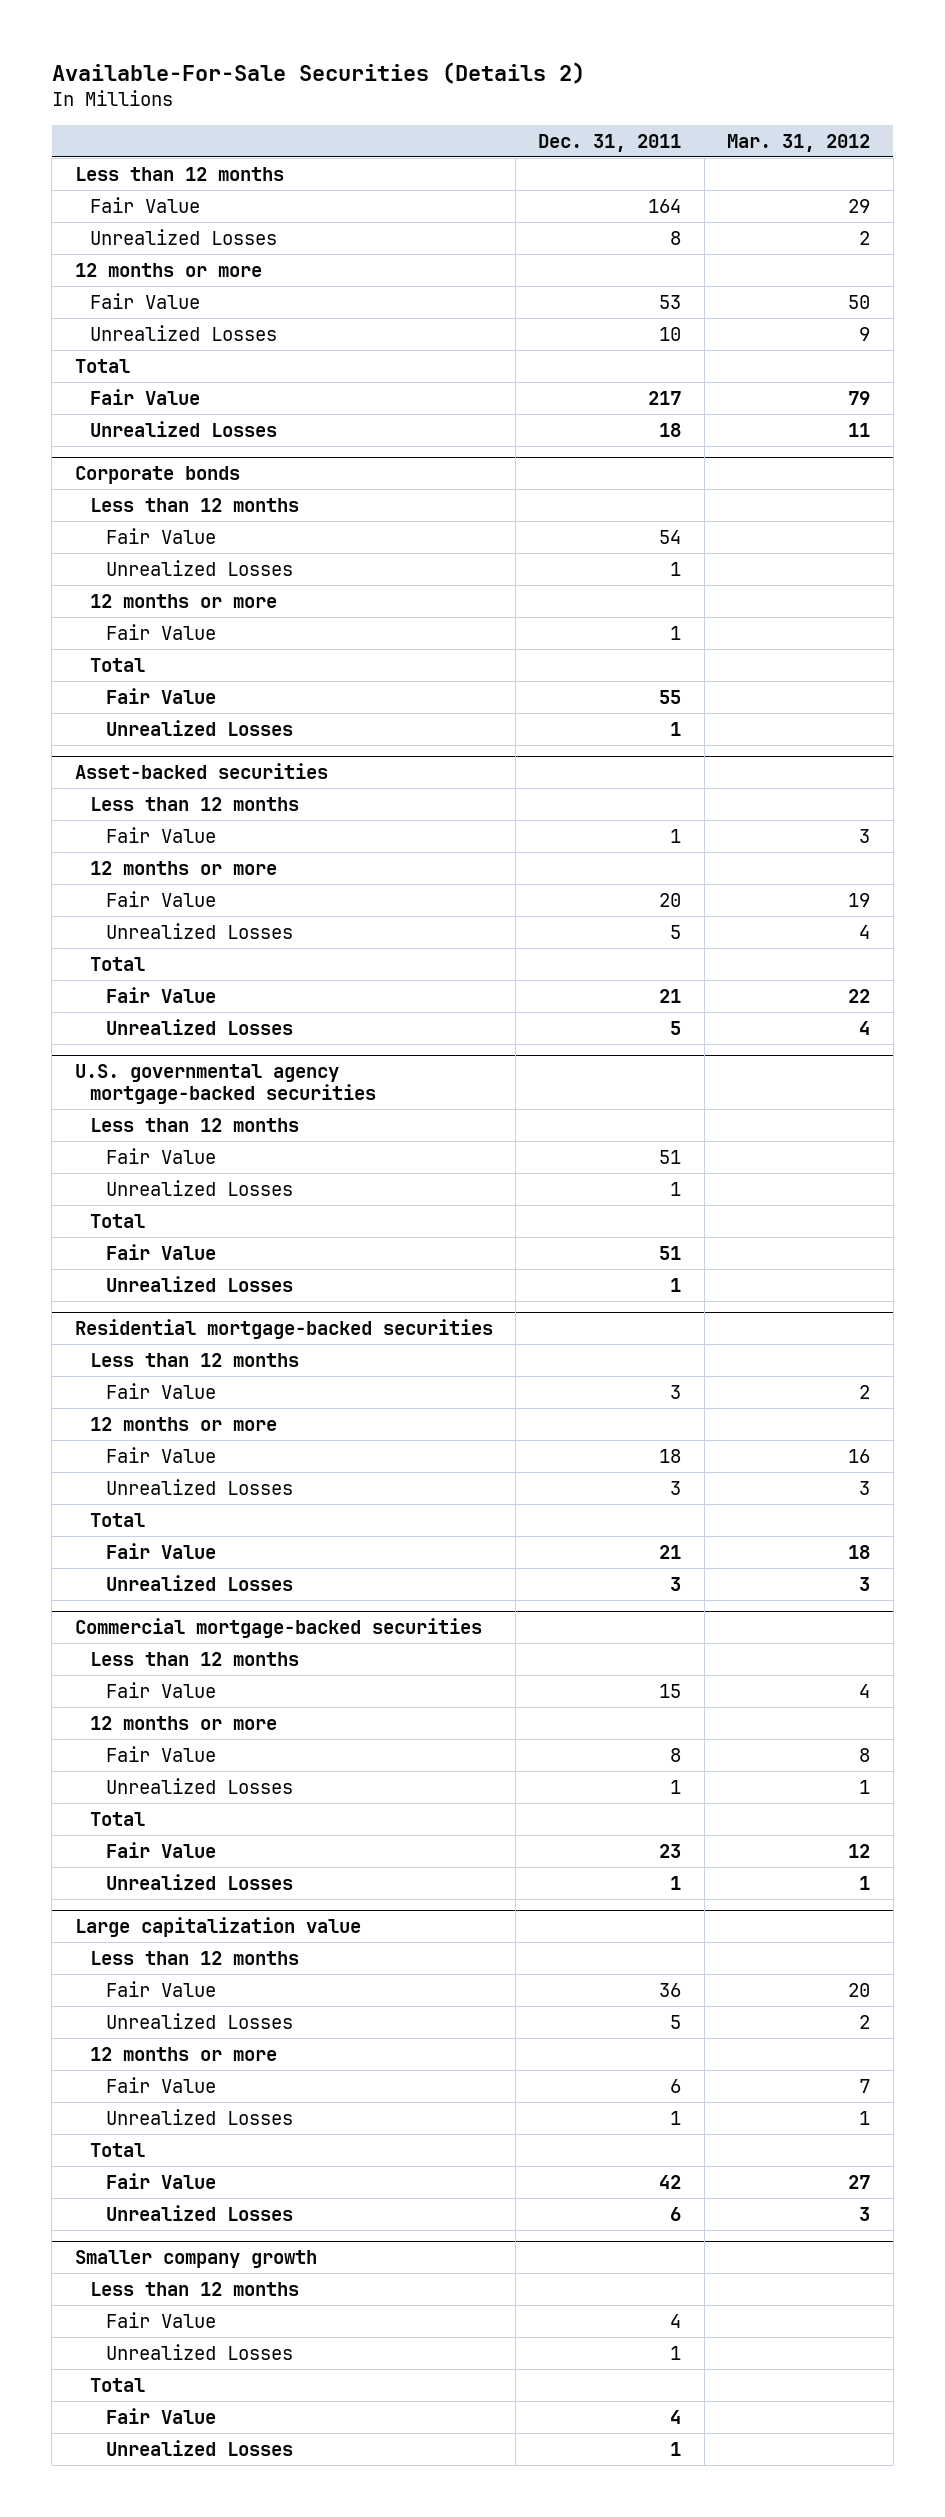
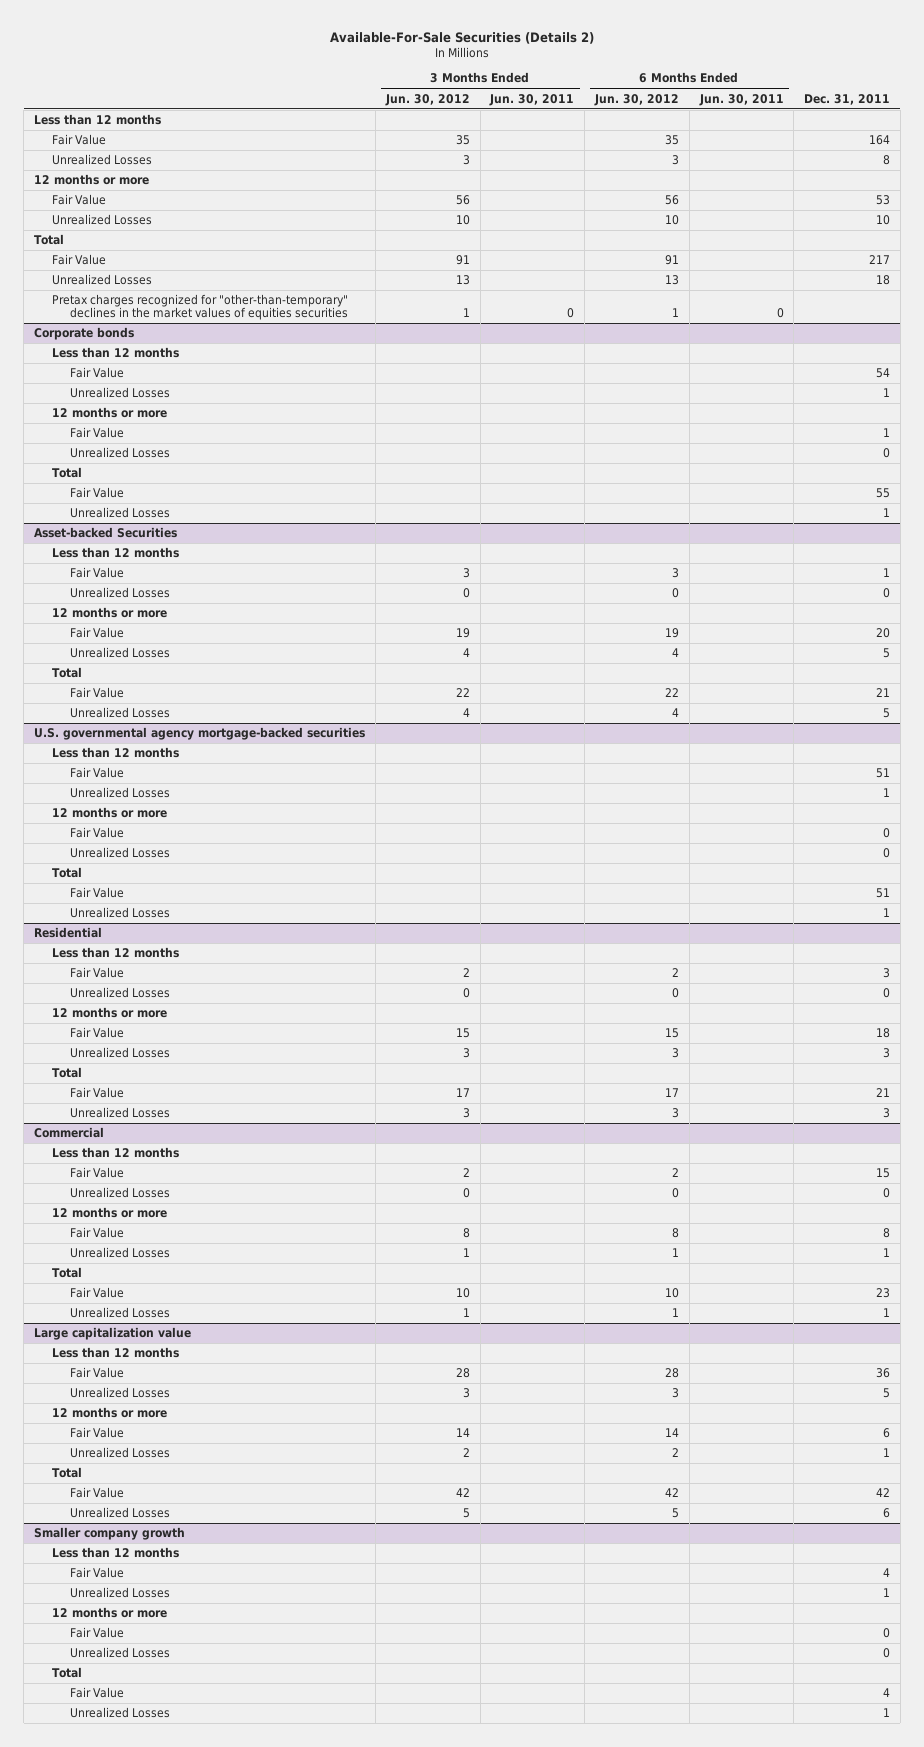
- | Dec. 31, 2011 | Mar. 31, 2012
+ | 3 Months Ended Jun. 30, 2012 | 3 Months Ended Jun. 30, 2011 | 6 Months Ended Jun. 30, 2012 | 6 Months Ended Jun. 30, 2011 | Dec. 31, 2011
+ Pretax charges recognized for "other-than-temporary" declines in the market values of equities securities | 1 | 0 | 1 | 0 |
@ Corporate bonds
+ Unrealized Losses | | | | | 0
- Asset-backed securities
+ Asset-backed Securities
+ Unrealized Losses | 0 | | 0 | | 0
@ U.S. governmental agency mortgage-backed securities
+ 12 months or more
+ Fair Value | | | | | 0
+ Unrealized Losses | | | | | 0
- Residential mortgage-backed securities
+ Residential
+ Unrealized Losses | 0 | | 0 | | 0
- Commercial mortgage-backed securities
+ Commercial
+ Unrealized Losses | 0 | | 0 | | 0
@ Smaller company growth
+ 12 months or more
+ Fair Value | | | | | 0
+ Unrealized Losses | | | | | 0

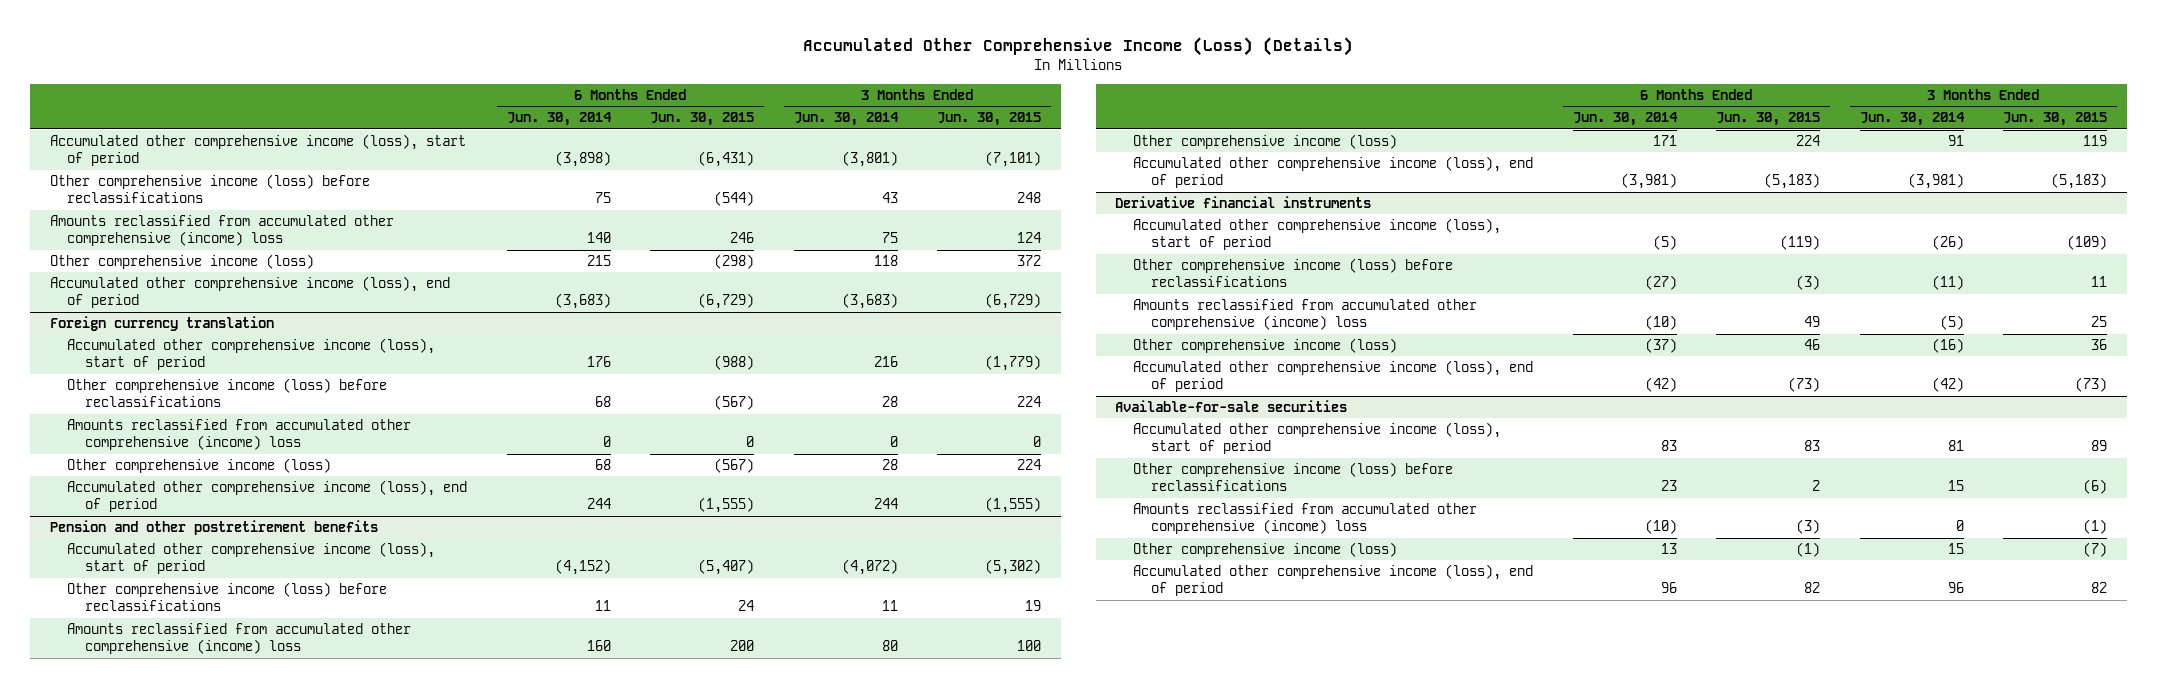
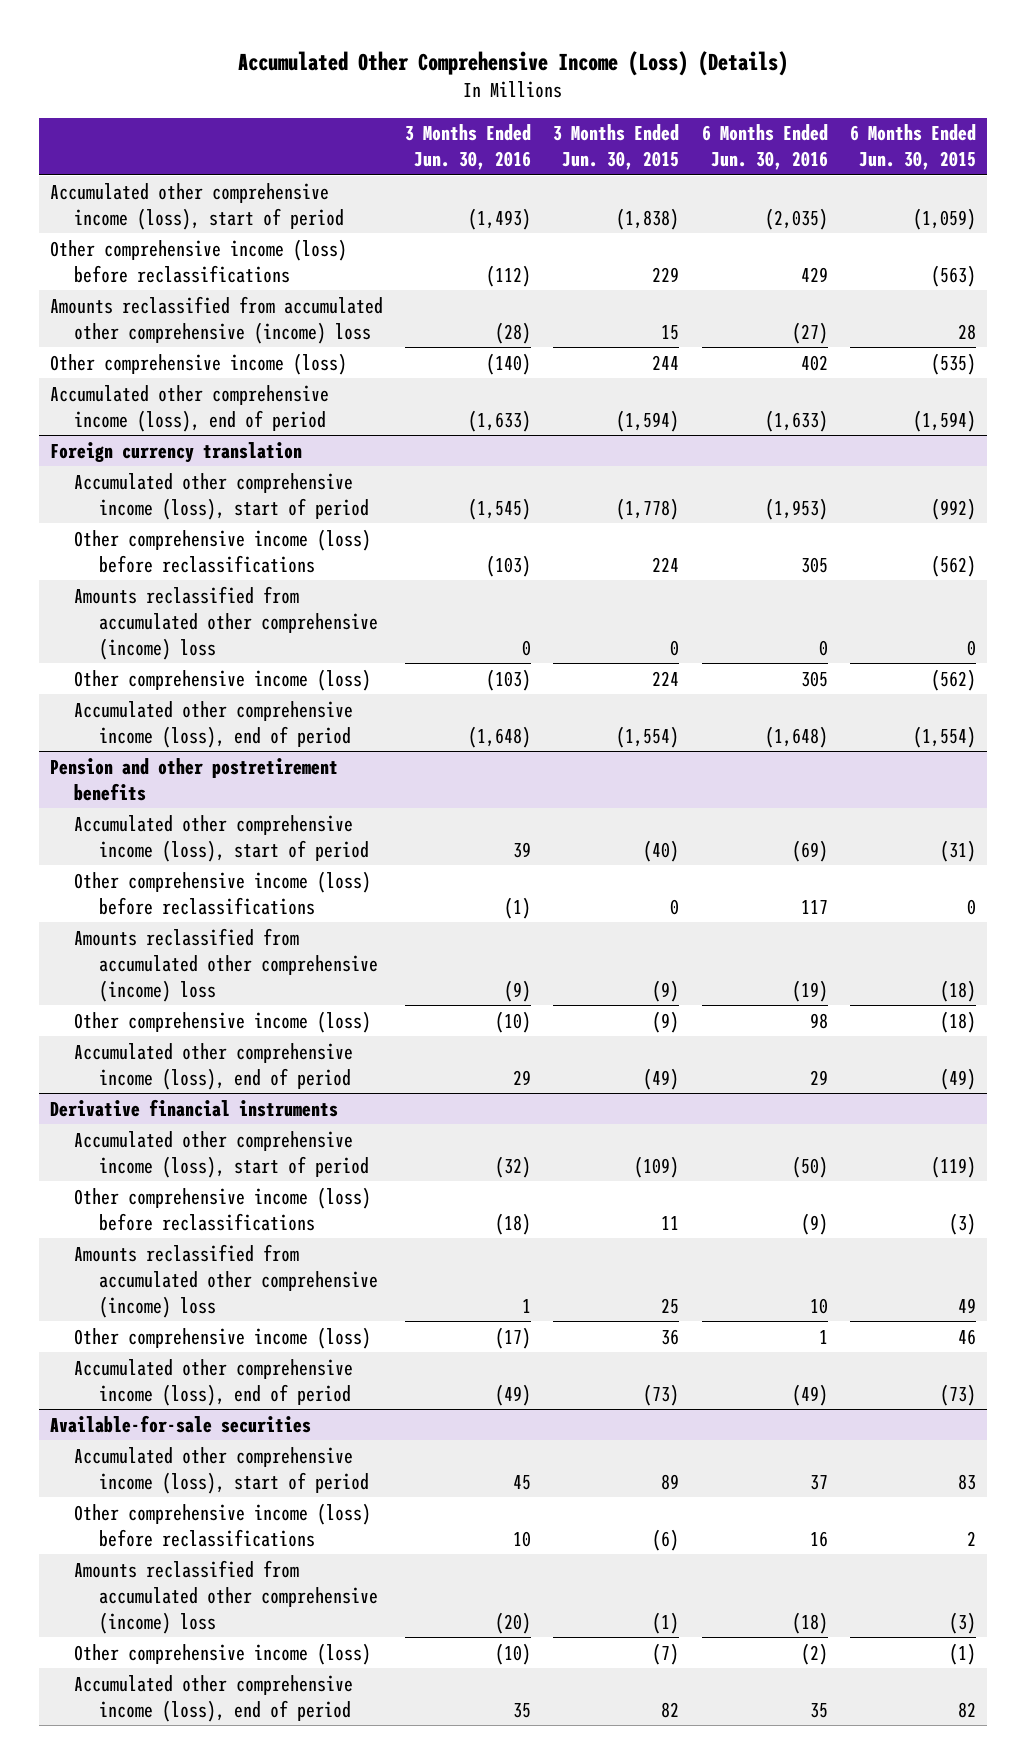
- | 6 Months Ended Jun. 30, 2014 | 6 Months Ended Jun. 30, 2015 | 3 Months Ended Jun. 30, 2014 | 3 Months Ended Jun. 30, 2015
+ | 3 Months Ended Jun. 30, 2016 | 3 Months Ended Jun. 30, 2015 | 6 Months Ended Jun. 30, 2016 | 6 Months Ended Jun. 30, 2015
- Accumulated other comprehensive income (loss), start of period | (3,898) | (6,431) | (3,801) | (7,101)
- Other comprehensive income (loss) before reclassifications | 75 | (544) | 43 | 248
- Amounts reclassified from accumulated other comprehensive (income) loss | 140 | 246 | 75 | 124
- Other comprehensive income (loss) | 215 | (298) | 118 | 372
- Accumulated other comprehensive income (loss), end of period | (3,683) | (6,729) | (3,683) | (6,729)
+ Accumulated other comprehensive income (loss), start of period | (1,493) | (1,838) | (2,035) | (1,059)
+ Other comprehensive income (loss) before reclassifications | (112) | 229 | 429 | (563)
+ Amounts reclassified from accumulated other comprehensive (income) loss | (28) | 15 | (27) | 28
+ Other comprehensive income (loss) | (140) | 244 | 402 | (535)
+ Accumulated other comprehensive income (loss), end of period | (1,633) | (1,594) | (1,633) | (1,594)
@ Foreign currency translation
- Accumulated other comprehensive income (loss), start of period | 176 | (988) | 216 | (1,779)
- Other comprehensive income (loss) before reclassifications | 68 | (567) | 28 | 224
+ Accumulated other comprehensive income (loss), start of period | (1,545) | (1,778) | (1,953) | (992)
+ Other comprehensive income (loss) before reclassifications | (103) | 224 | 305 | (562)
- Other comprehensive income (loss) | 68 | (567) | 28 | 224
- Accumulated other comprehensive income (loss), end of period | 244 | (1,555) | 244 | (1,555)
+ Other comprehensive income (loss) | (103) | 224 | 305 | (562)
+ Accumulated other comprehensive income (loss), end of period | (1,648) | (1,554) | (1,648) | (1,554)
@ Pension and other postretirement benefits
- Accumulated other comprehensive income (loss), start of period | (4,152) | (5,407) | (4,072) | (5,302)
- Other comprehensive income (loss) before reclassifications | 11 | 24 | 11 | 19
- Amounts reclassified from accumulated other comprehensive (income) loss | 160 | 200 | 80 | 100
- Other comprehensive income (loss) | 171 | 224 | 91 | 119
- Accumulated other comprehensive income (loss), end of period | (3,981) | (5,183) | (3,981) | (5,183)
+ Accumulated other comprehensive income (loss), start of period | 39 | (40) | (69) | (31)
+ Other comprehensive income (loss) before reclassifications | (1) | 0 | 117 | 0
+ Amounts reclassified from accumulated other comprehensive (income) loss | (9) | (9) | (19) | (18)
+ Other comprehensive income (loss) | (10) | (9) | 98 | (18)
+ Accumulated other comprehensive income (loss), end of period | 29 | (49) | 29 | (49)

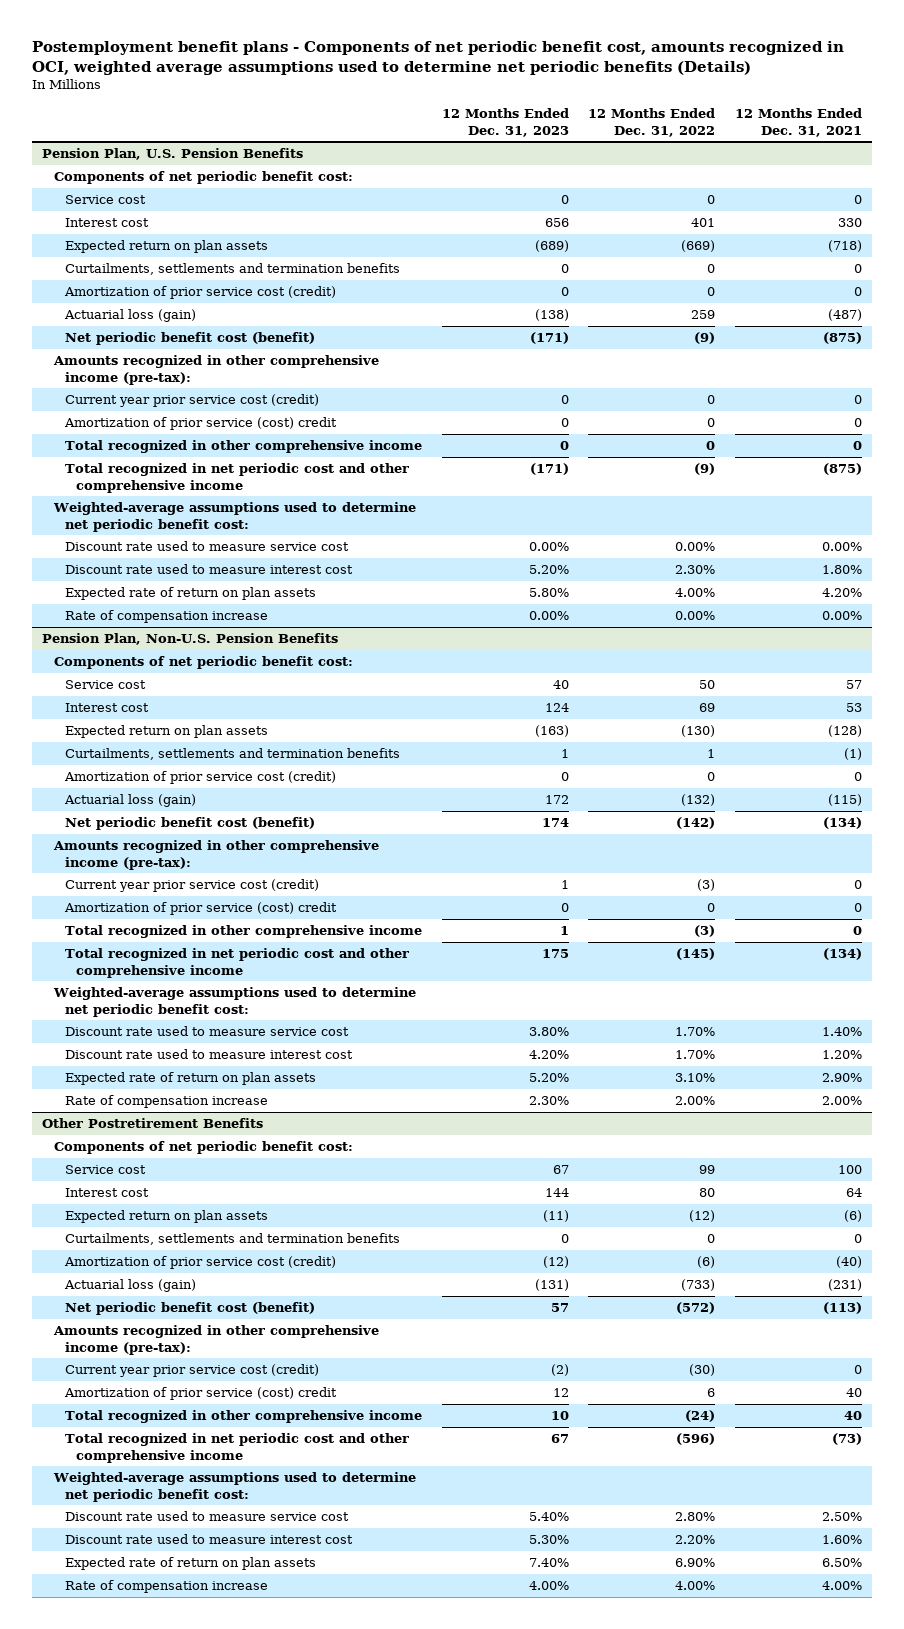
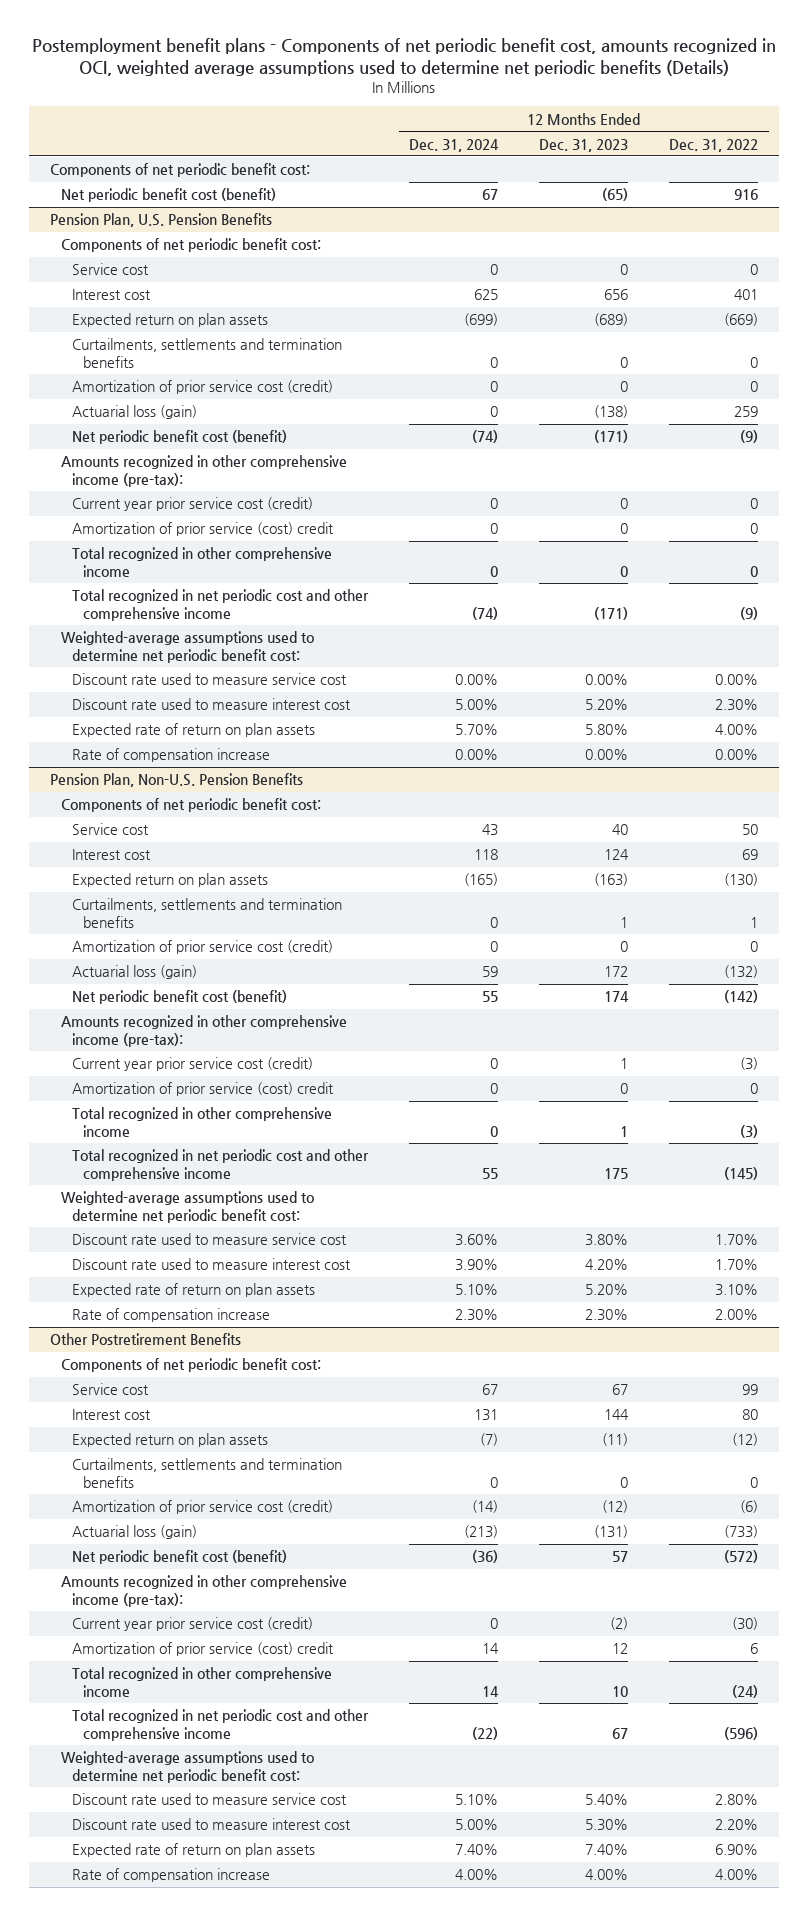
- | 12 Months Ended Dec. 31, 2023 | 12 Months Ended Dec. 31, 2022 | 12 Months Ended Dec. 31, 2021
+ | 12 Months Ended Dec. 31, 2024 | 12 Months Ended Dec. 31, 2023 | 12 Months Ended Dec. 31, 2022
+ Components of net periodic benefit cost:
+ Net periodic benefit cost (benefit) | 67 | (65) | 916

